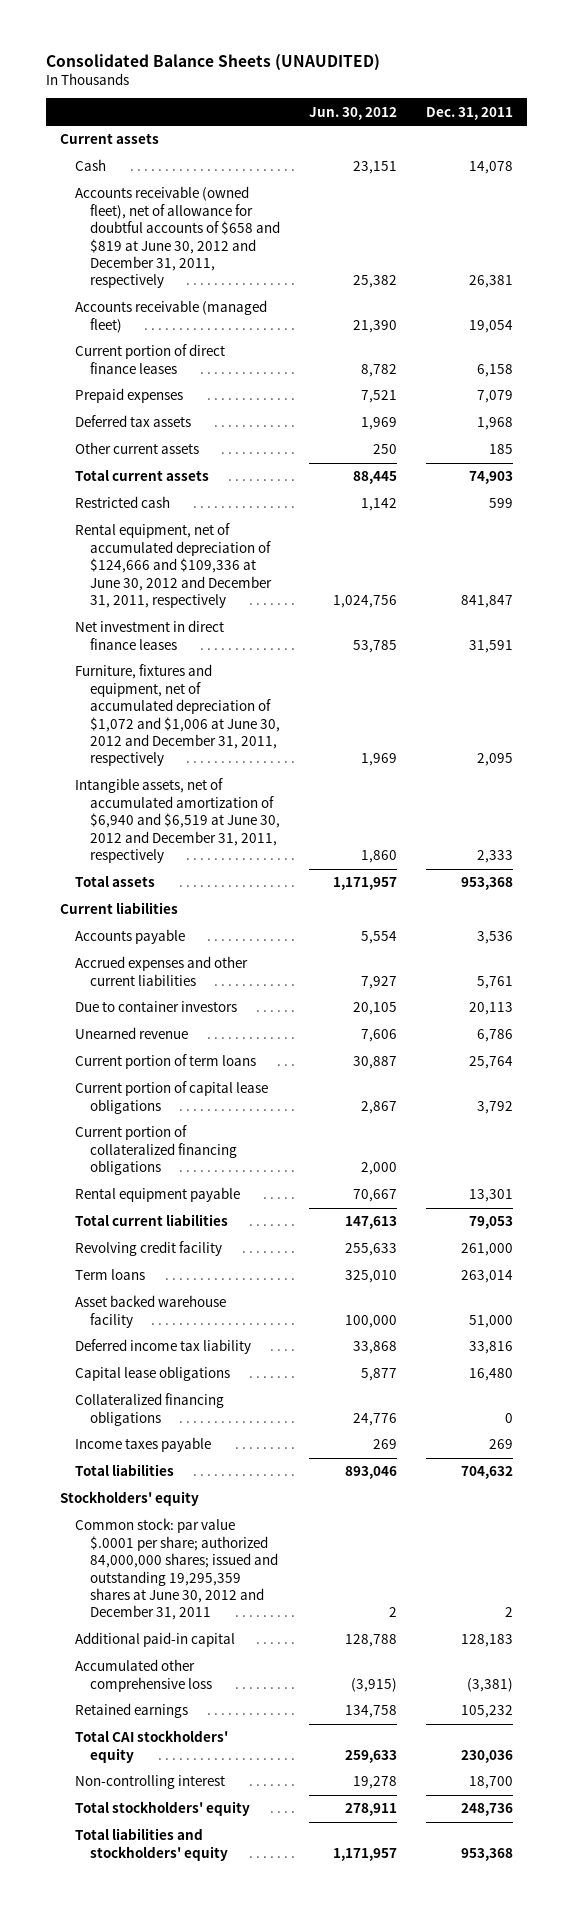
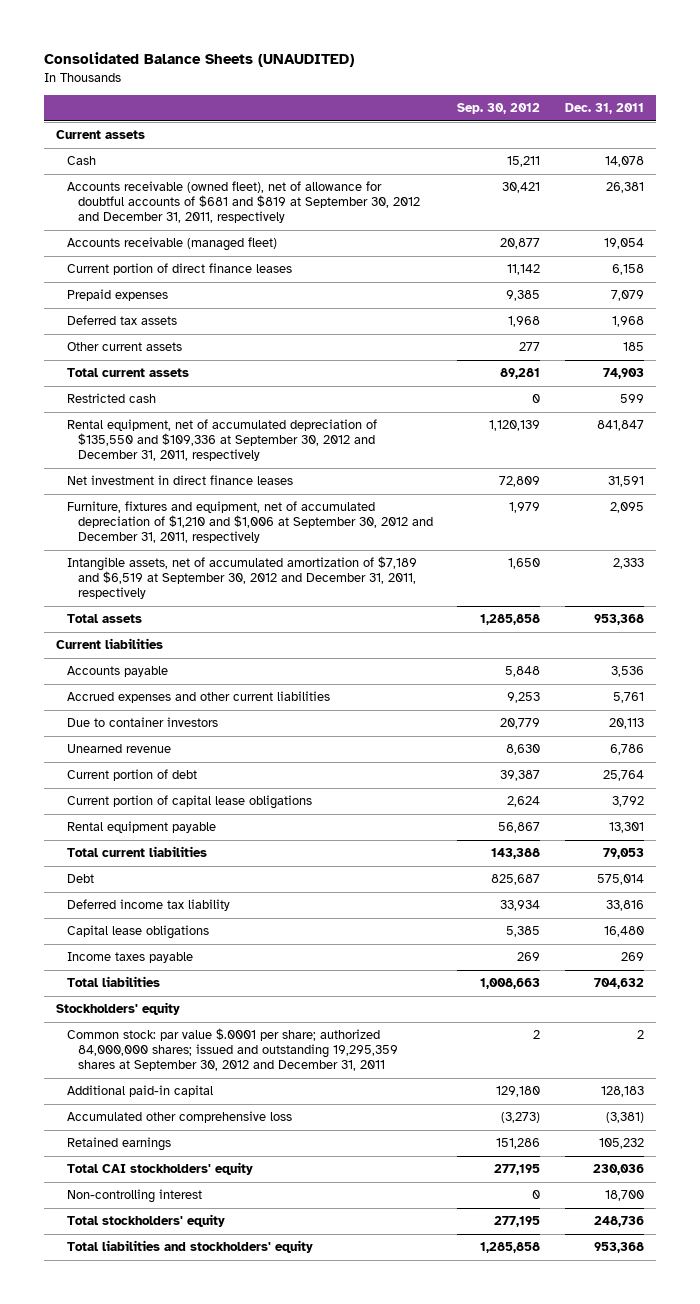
- | Jun. 30, 2012 | Dec. 31, 2011
+ | Sep. 30, 2012 | Dec. 31, 2011
- Accounts receivable (owned fleet), net of allowance for doubtful accounts of $658 and $819 at June 30, 2012 and December 31, 2011, respectively | 25,382 | 26,381
+ Accounts receivable (owned fleet), net of allowance for doubtful accounts of $681 and $819 at September 30, 2012 and December 31, 2011, respectively | 30,421 | 26,381
- Rental equipment, net of accumulated depreciation of $124,666 and $109,336 at June 30, 2012 and December 31, 2011, respectively | 1,024,756 | 841,847
+ Rental equipment, net of accumulated depreciation of $135,550 and $109,336 at September 30, 2012 and December 31, 2011, respectively | 1,120,139 | 841,847
- Furniture, fixtures and equipment, net of accumulated depreciation of $1,072 and $1,006 at June 30, 2012 and December 31, 2011, respectively | 1,969 | 2,095
- Intangible assets, net of accumulated amortization of $6,940 and $6,519 at June 30, 2012 and December 31, 2011, respectively | 1,860 | 2,333
+ Furniture, fixtures and equipment, net of accumulated depreciation of $1,210 and $1,006 at September 30, 2012 and December 31, 2011, respectively | 1,979 | 2,095
+ Intangible assets, net of accumulated amortization of $7,189 and $6,519 at September 30, 2012 and December 31, 2011, respectively | 1,650 | 2,333
- Current portion of term loans | 30,887 | 25,764
+ Current portion of debt | 39,387 | 25,764
- Current portion of collateralized financing obligations | 2,000 |
- Revolving credit facility | 255,633 | 261,000
- Term loans | 325,010 | 263,014
- Asset backed warehouse facility | 100,000 | 51,000
+ Debt | 825,687 | 575,014
- Collateralized financing obligations | 24,776 | 0
- Common stock: par value $.0001 per share; authorized 84,000,000 shares; issued and outstanding 19,295,359 shares at June 30, 2012 and December 31, 2011 | 2 | 2
+ Common stock: par value $.0001 per share; authorized 84,000,000 shares; issued and outstanding 19,295,359 shares at September 30, 2012 and December 31, 2011 | 2 | 2

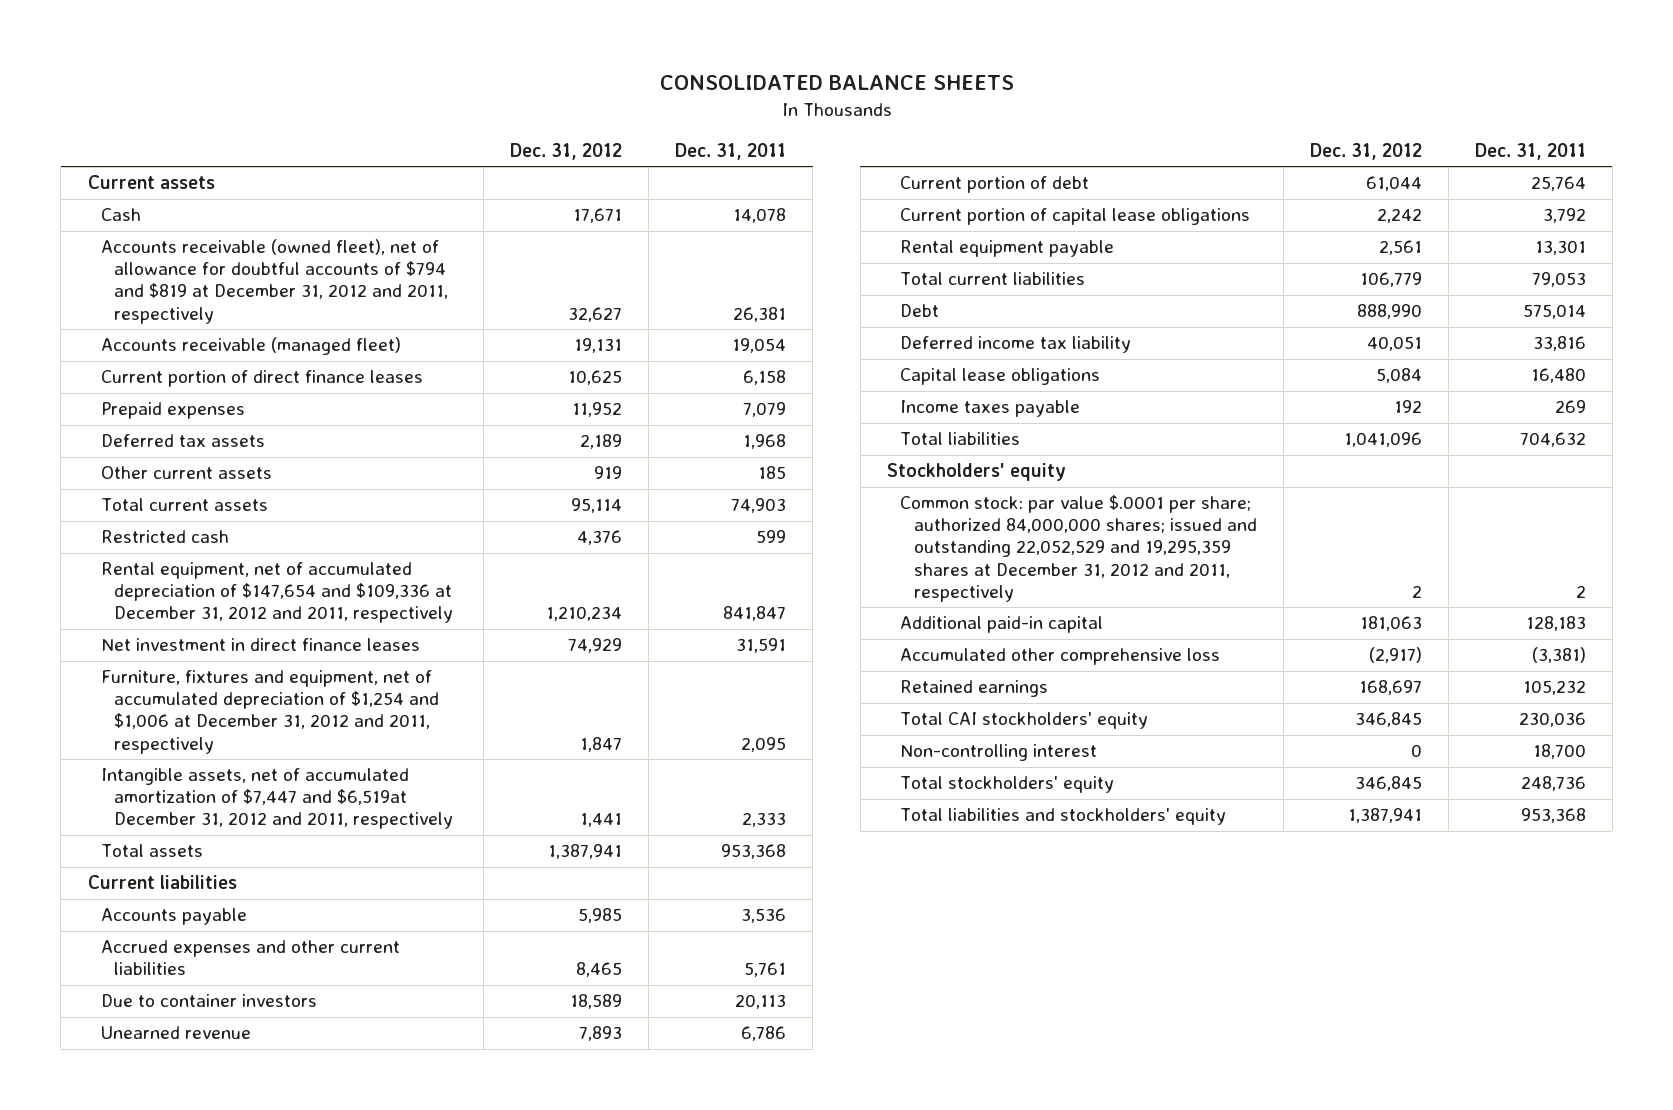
- Consolidated Balance Sheets (UNAUDITED)
+ CONSOLIDATED BALANCE SHEETS
- | Sep. 30, 2012 | Dec. 31, 2011
+ | Dec. 31, 2012 | Dec. 31, 2011
- Accounts receivable (owned fleet), net of allowance for doubtful accounts of $681 and $819 at September 30, 2012 and December 31, 2011, respectively | 30,421 | 26,381
+ Accounts receivable (owned fleet), net of allowance for doubtful accounts of $794 and $819 at December 31, 2012 and 2011, respectively | 32,627 | 26,381
- Rental equipment, net of accumulated depreciation of $135,550 and $109,336 at September 30, 2012 and December 31, 2011, respectively | 1,120,139 | 841,847
+ Rental equipment, net of accumulated depreciation of $147,654 and $109,336 at December 31, 2012 and 2011, respectively | 1,210,234 | 841,847
- Furniture, fixtures and equipment, net of accumulated depreciation of $1,210 and $1,006 at September 30, 2012 and December 31, 2011, respectively | 1,979 | 2,095
- Intangible assets, net of accumulated amortization of $7,189 and $6,519 at September 30, 2012 and December 31, 2011, respectively | 1,650 | 2,333
+ Furniture, fixtures and equipment, net of accumulated depreciation of $1,254 and $1,006 at December 31, 2012 and 2011, respectively | 1,847 | 2,095
+ Intangible assets, net of accumulated amortization of $7,447 and $6,519at December 31, 2012 and 2011, respectively | 1,441 | 2,333
- Common stock: par value $.0001 per share; authorized 84,000,000 shares; issued and outstanding 19,295,359 shares at September 30, 2012 and December 31, 2011 | 2 | 2
+ Common stock: par value $.0001 per share; authorized 84,000,000 shares; issued and outstanding 22,052,529 and 19,295,359 shares at December 31, 2012 and 2011, respectively | 2 | 2

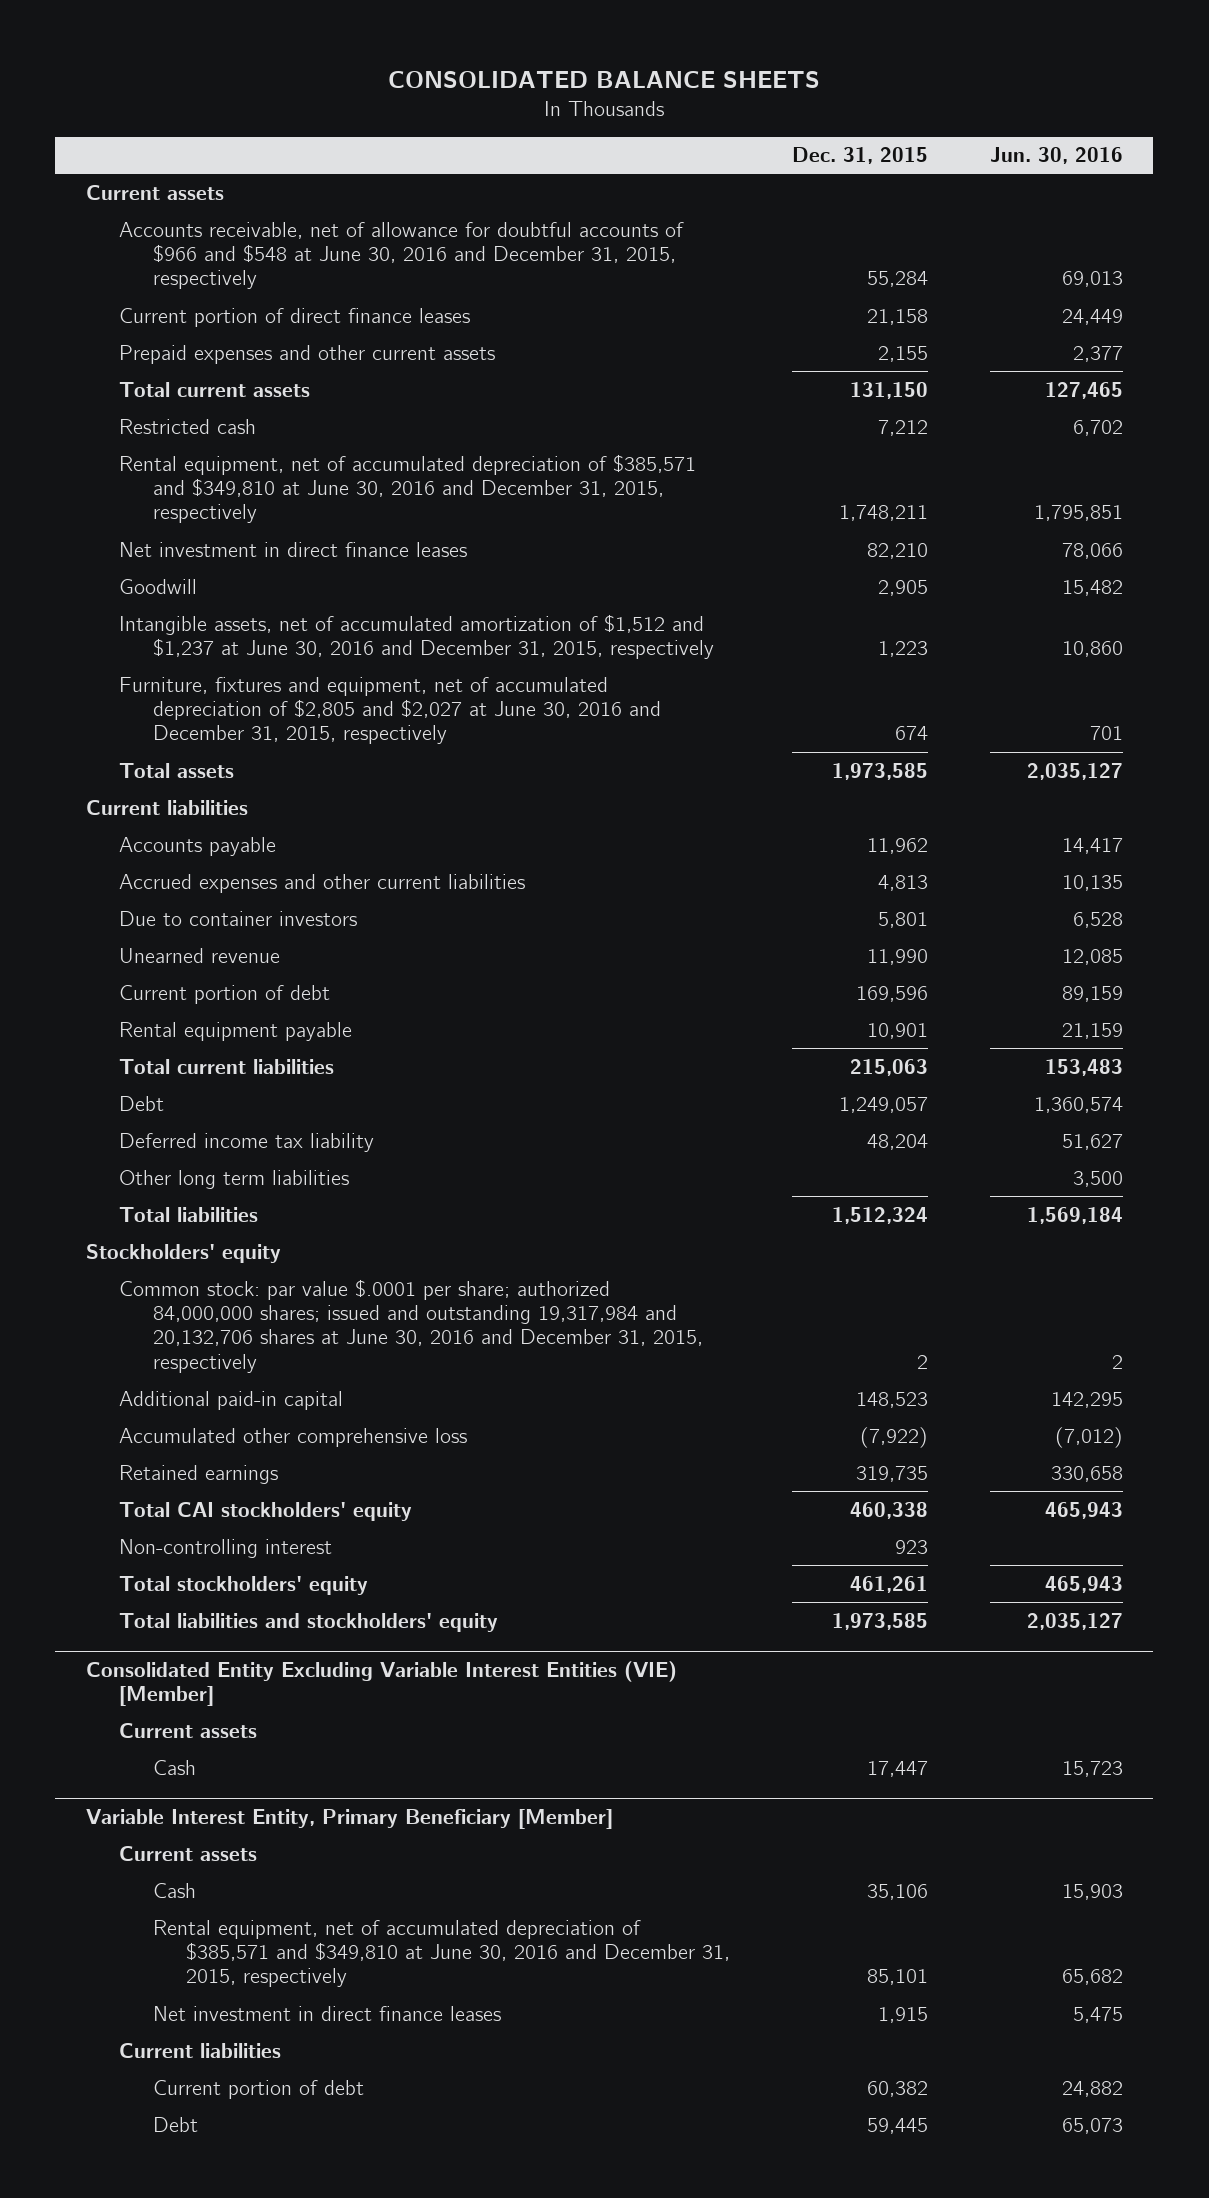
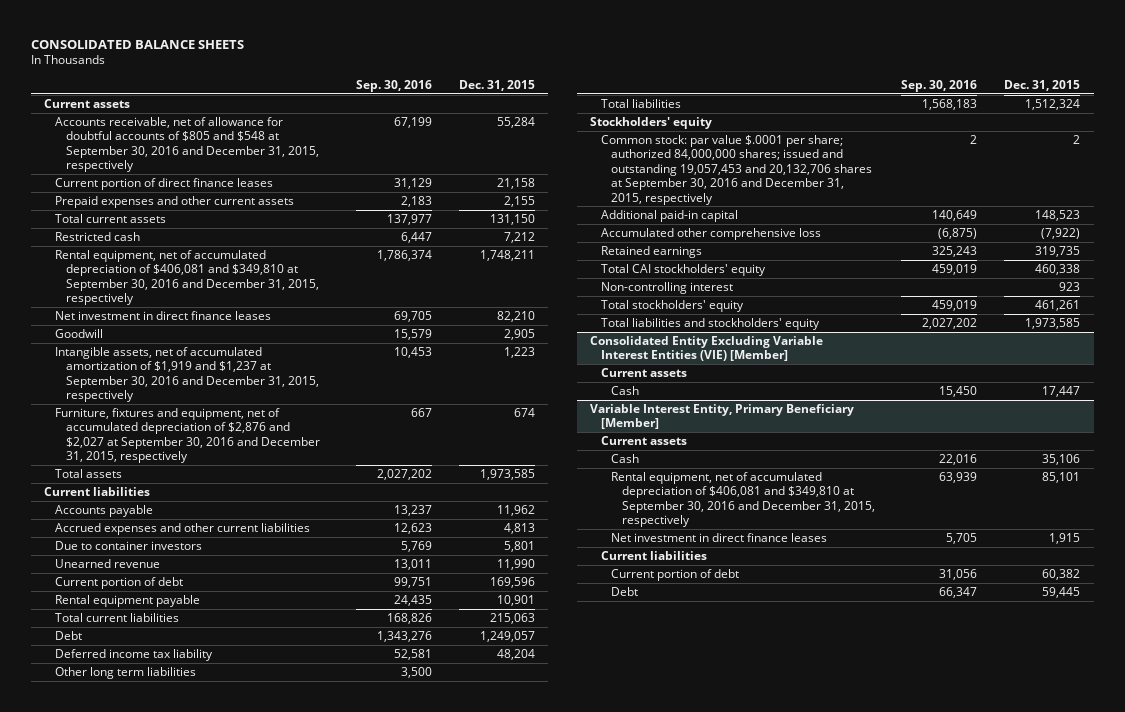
- | Dec. 31, 2015 | Jun. 30, 2016
+ | Sep. 30, 2016 | Dec. 31, 2015
- Accounts receivable, net of allowance for doubtful accounts of $966 and $548 at June 30, 2016 and December 31, 2015, respectively | 55,284 | 69,013
+ Accounts receivable, net of allowance for doubtful accounts of $805 and $548 at September 30, 2016 and December 31, 2015, respectively | 67,199 | 55,284
- Rental equipment, net of accumulated depreciation of $385,571 and $349,810 at June 30, 2016 and December 31, 2015, respectively | 1,748,211 | 1,795,851
+ Rental equipment, net of accumulated depreciation of $406,081 and $349,810 at September 30, 2016 and December 31, 2015, respectively | 1,786,374 | 1,748,211
- Intangible assets, net of accumulated amortization of $1,512 and $1,237 at June 30, 2016 and December 31, 2015, respectively | 1,223 | 10,860
- Furniture, fixtures and equipment, net of accumulated depreciation of $2,805 and $2,027 at June 30, 2016 and December 31, 2015, respectively | 674 | 701
+ Intangible assets, net of accumulated amortization of $1,919 and $1,237 at September 30, 2016 and December 31, 2015, respectively | 10,453 | 1,223
+ Furniture, fixtures and equipment, net of accumulated depreciation of $2,876 and $2,027 at September 30, 2016 and December 31, 2015, respectively | 667 | 674
- Common stock: par value $.0001 per share; authorized 84,000,000 shares; issued and outstanding 19,317,984 and 20,132,706 shares at June 30, 2016 and December 31, 2015, respectively | 2 | 2
+ Common stock: par value $.0001 per share; authorized 84,000,000 shares; issued and outstanding 19,057,453 and 20,132,706 shares at September 30, 2016 and December 31, 2015, respectively | 2 | 2
@ Variable Interest Entity, Primary Beneficiary [Member]
- Rental equipment, net of accumulated depreciation of $385,571 and $349,810 at June 30, 2016 and December 31, 2015, respectively | 85,101 | 65,682
+ Rental equipment, net of accumulated depreciation of $406,081 and $349,810 at September 30, 2016 and December 31, 2015, respectively | 63,939 | 85,101

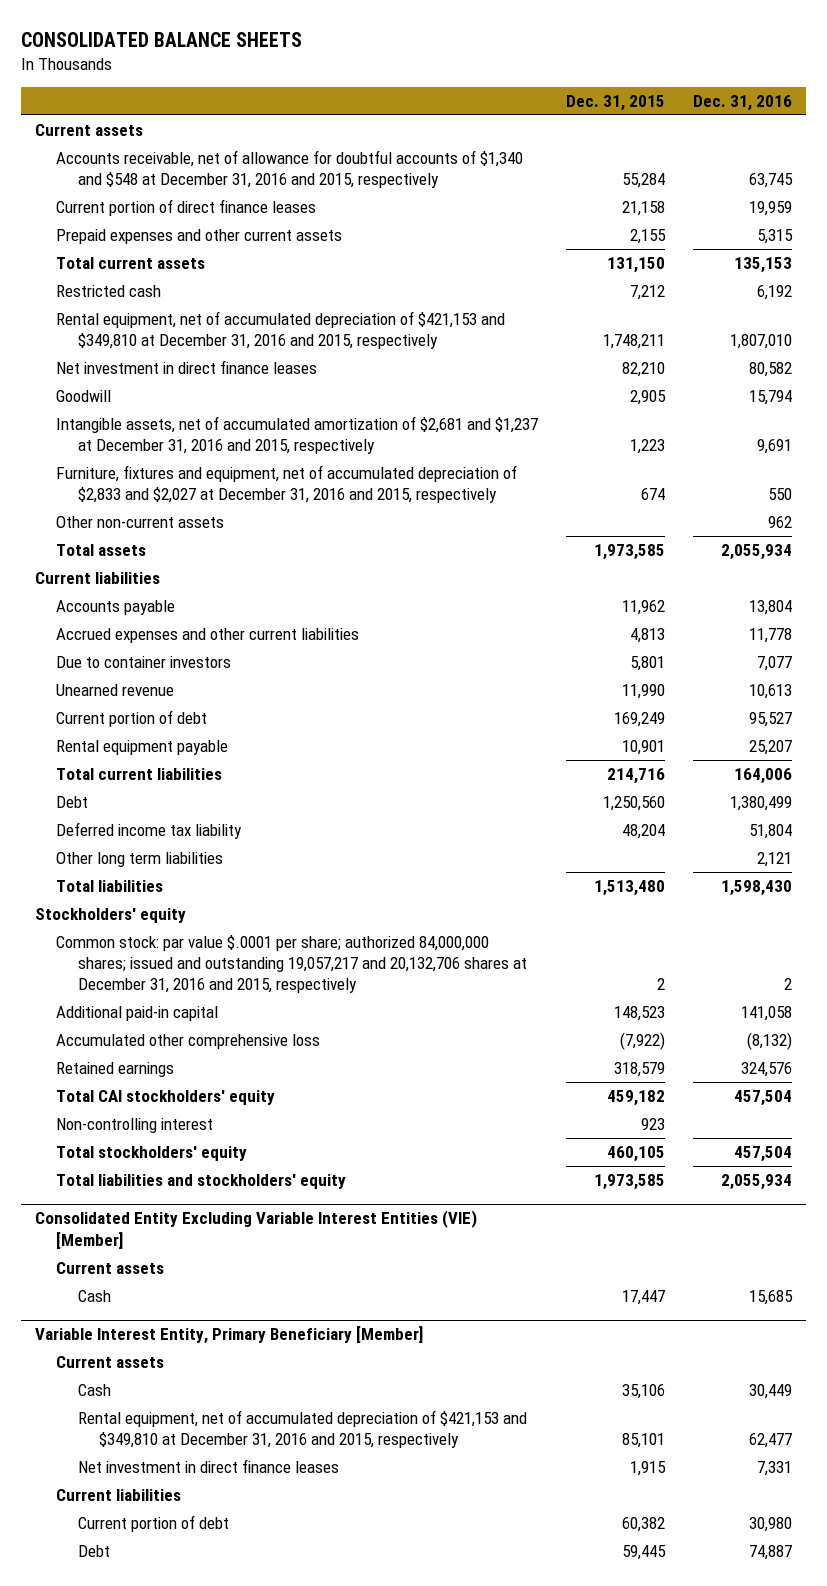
- | Sep. 30, 2016 | Dec. 31, 2015
+ | Dec. 31, 2015 | Dec. 31, 2016
- Accounts receivable, net of allowance for doubtful accounts of $805 and $548 at September 30, 2016 and December 31, 2015, respectively | 67,199 | 55,284
+ Accounts receivable, net of allowance for doubtful accounts of $1,340 and $548 at December 31, 2016 and 2015, respectively | 55,284 | 63,745
- Rental equipment, net of accumulated depreciation of $406,081 and $349,810 at September 30, 2016 and December 31, 2015, respectively | 1,786,374 | 1,748,211
+ Rental equipment, net of accumulated depreciation of $421,153 and $349,810 at December 31, 2016 and 2015, respectively | 1,748,211 | 1,807,010
- Intangible assets, net of accumulated amortization of $1,919 and $1,237 at September 30, 2016 and December 31, 2015, respectively | 10,453 | 1,223
- Furniture, fixtures and equipment, net of accumulated depreciation of $2,876 and $2,027 at September 30, 2016 and December 31, 2015, respectively | 667 | 674
+ Intangible assets, net of accumulated amortization of $2,681 and $1,237 at December 31, 2016 and 2015, respectively | 1,223 | 9,691
+ Furniture, fixtures and equipment, net of accumulated depreciation of $2,833 and $2,027 at December 31, 2016 and 2015, respectively | 674 | 550
+ Other non-current assets | | 962
- Current portion of debt | 99,751 | 169,596
+ Current portion of debt | 169,249 | 95,527
- Total current liabilities | 168,826 | 215,063
- Debt | 1,343,276 | 1,249,057
+ Total current liabilities | 214,716 | 164,006
+ Debt | 1,250,560 | 1,380,499
- Total liabilities | 1,568,183 | 1,512,324
+ Total liabilities | 1,513,480 | 1,598,430
- Common stock: par value $.0001 per share; authorized 84,000,000 shares; issued and outstanding 19,057,453 and 20,132,706 shares at September 30, 2016 and December 31, 2015, respectively | 2 | 2
+ Common stock: par value $.0001 per share; authorized 84,000,000 shares; issued and outstanding 19,057,217 and 20,132,706 shares at December 31, 2016 and 2015, respectively | 2 | 2
- Retained earnings | 325,243 | 319,735
- Total CAI stockholders' equity | 459,019 | 460,338
+ Retained earnings | 318,579 | 324,576
+ Total CAI stockholders' equity | 459,182 | 457,504
- Total stockholders' equity | 459,019 | 461,261
+ Total stockholders' equity | 460,105 | 457,504
@ Variable Interest Entity, Primary Beneficiary [Member]
- Rental equipment, net of accumulated depreciation of $406,081 and $349,810 at September 30, 2016 and December 31, 2015, respectively | 63,939 | 85,101
+ Rental equipment, net of accumulated depreciation of $421,153 and $349,810 at December 31, 2016 and 2015, respectively | 85,101 | 62,477

